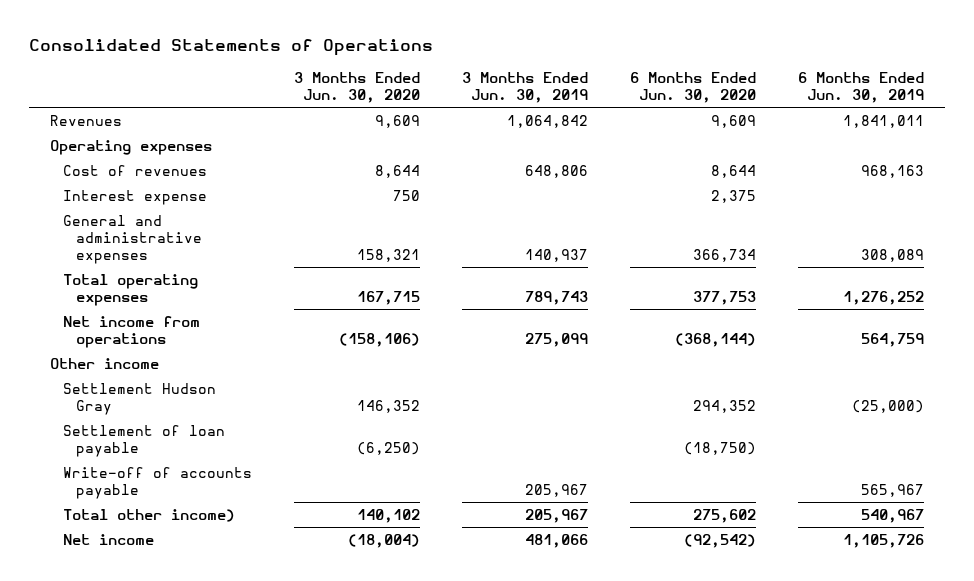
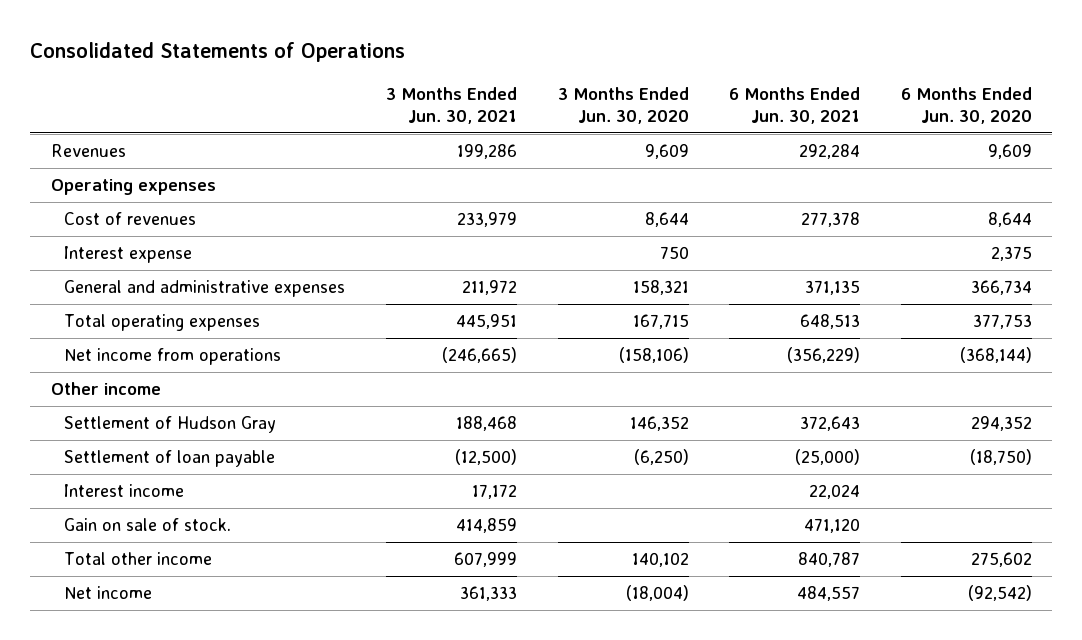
- | 3 Months Ended Jun. 30, 2020 | 3 Months Ended Jun. 30, 2019 | 6 Months Ended Jun. 30, 2020 | 6 Months Ended Jun. 30, 2019
+ | 3 Months Ended Jun. 30, 2021 | 3 Months Ended Jun. 30, 2020 | 6 Months Ended Jun. 30, 2021 | 6 Months Ended Jun. 30, 2020
- Settlement Hudson Gray | 146,352 | | 294,352 | (25,000)
+ Settlement of Hudson Gray | 188,468 | 146,352 | 372,643 | 294,352
- Write-off of accounts payable | | 205,967 | | 565,967
- Total other income) | 140,102 | 205,967 | 275,602 | 540,967
+ Interest income | 17,172 | | 22,024 |
+ Gain on sale of stock. | 414,859 | | 471,120 |
+ Total other income | 607,999 | 140,102 | 840,787 | 275,602

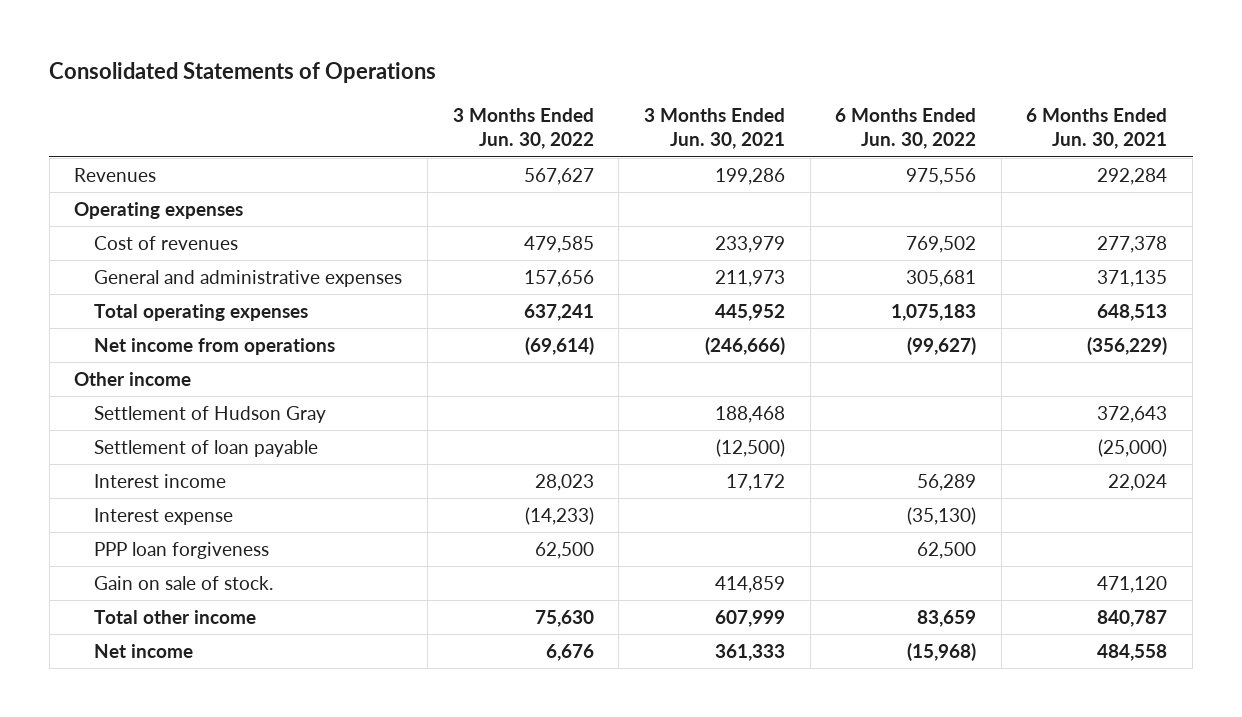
- | 3 Months Ended Jun. 30, 2021 | 3 Months Ended Jun. 30, 2020 | 6 Months Ended Jun. 30, 2021 | 6 Months Ended Jun. 30, 2020
+ | 3 Months Ended Jun. 30, 2022 | 3 Months Ended Jun. 30, 2021 | 6 Months Ended Jun. 30, 2022 | 6 Months Ended Jun. 30, 2021
- General and administrative expenses | 211,972 | 158,321 | 371,135 | 366,734
- Total operating expenses | 445,951 | 167,715 | 648,513 | 377,753
- Net income from operations | (246,665) | (158,106) | (356,229) | (368,144)
+ General and administrative expenses | 157,656 | 211,973 | 305,681 | 371,135
+ Total operating expenses | 637,241 | 445,952 | 1,075,183 | 648,513
+ Net income from operations | (69,614) | (246,666) | (99,627) | (356,229)
moved down: Interest expense | (14,233) | | (35,130) |
+ PPP loan forgiveness | 62,500 | | 62,500 |
- Net income | 361,333 | (18,004) | 484,557 | (92,542)
+ Net income | 6,676 | 361,333 | (15,968) | 484,558

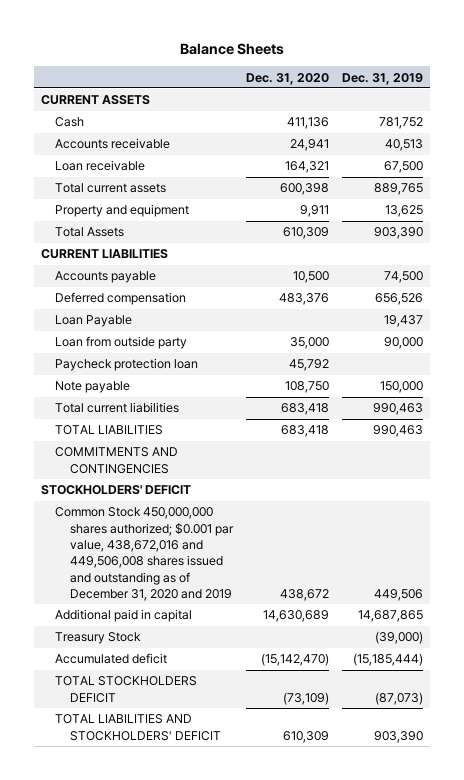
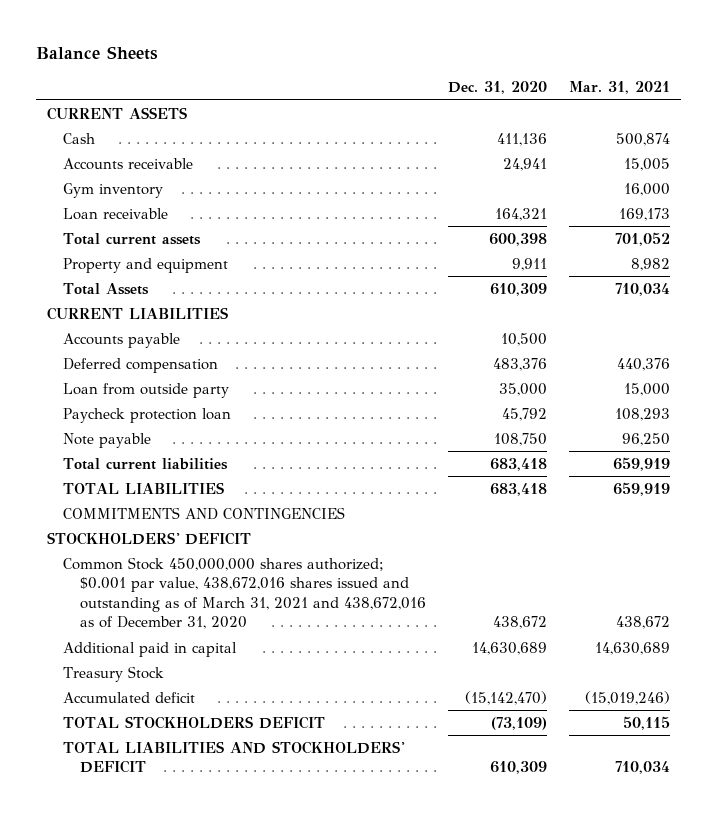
- | Dec. 31, 2020 | Dec. 31, 2019
+ | Dec. 31, 2020 | Mar. 31, 2021
+ Gym inventory | | 16,000
- Loan Payable | | 19,437
- Common Stock 450,000,000 shares authorized; $0.001 par value, 438,672,016 and 449,506,008 shares issued and outstanding as of December 31, 2020 and 2019 | 438,672 | 449,506
+ Common Stock 450,000,000 shares authorized; $0.001 par value, 438,672,016 shares issued and outstanding as of March 31, 2021 and 438,672,016 as of December 31, 2020 | 438,672 | 438,672

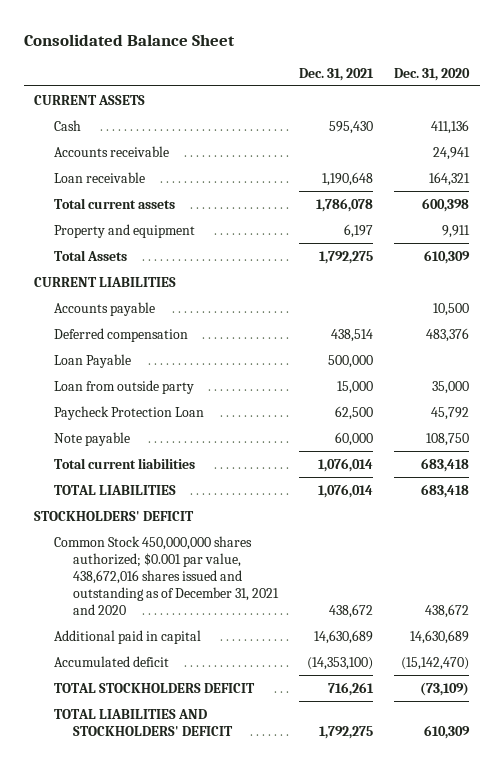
- Balance Sheets
+ Consolidated Balance Sheet
- | Dec. 31, 2020 | Mar. 31, 2021
+ | Dec. 31, 2021 | Dec. 31, 2020
- Gym inventory | | 16,000
+ Loan Payable | 500,000 |
- Paycheck protection loan | 45,792 | 108,293
+ Paycheck Protection Loan | 62,500 | 45,792
- COMMITMENTS AND CONTINGENCIES
- Common Stock 450,000,000 shares authorized; $0.001 par value, 438,672,016 shares issued and outstanding as of March 31, 2021 and 438,672,016 as of December 31, 2020 | 438,672 | 438,672
+ Common Stock 450,000,000 shares authorized; $0.001 par value, 438,672,016 shares issued and outstanding as of December 31, 2021 and 2020 | 438,672 | 438,672
- Treasury Stock

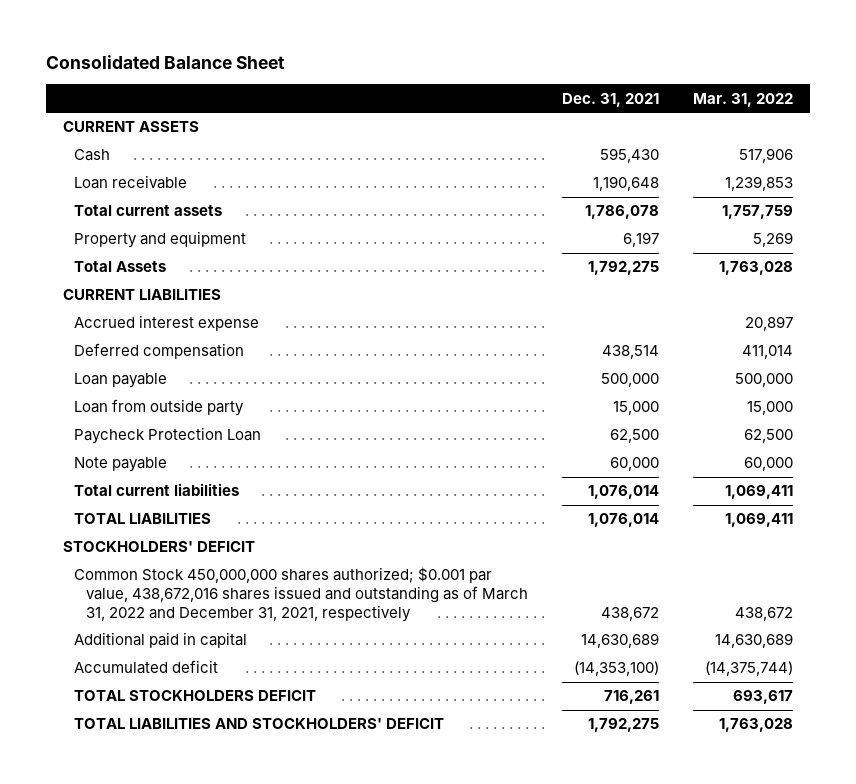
- | Dec. 31, 2021 | Dec. 31, 2020
+ | Dec. 31, 2021 | Mar. 31, 2022
- Accounts receivable | | 24,941
- Accounts payable | | 10,500
+ Accrued interest expense | | 20,897
- Loan Payable | 500,000 |
+ Loan payable | 500,000 | 500,000
- Common Stock 450,000,000 shares authorized; $0.001 par value, 438,672,016 shares issued and outstanding as of December 31, 2021 and 2020 | 438,672 | 438,672
+ Common Stock 450,000,000 shares authorized; $0.001 par value, 438,672,016 shares issued and outstanding as of March 31, 2022 and December 31, 2021, respectively | 438,672 | 438,672

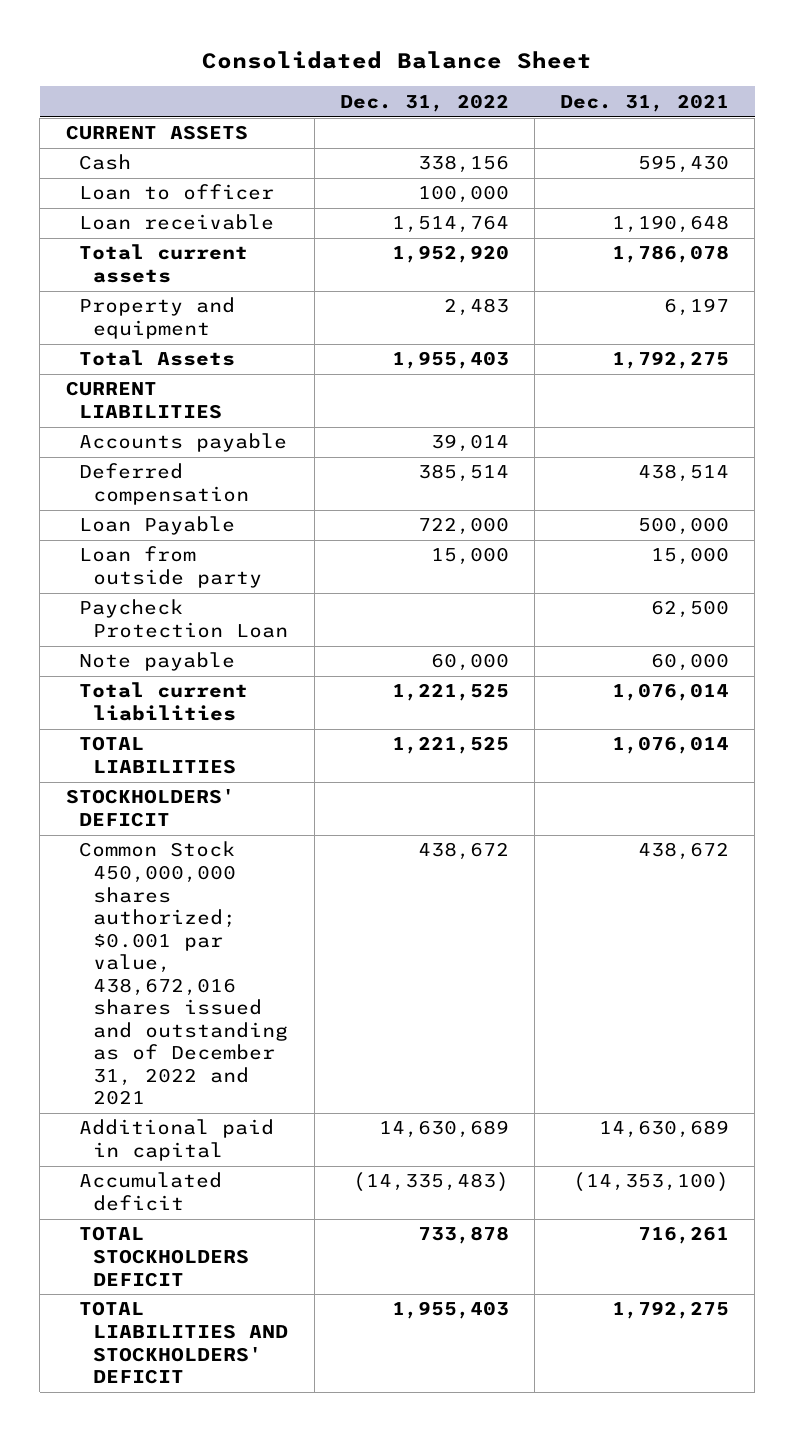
- | Dec. 31, 2021 | Mar. 31, 2022
+ | Dec. 31, 2022 | Dec. 31, 2021
+ Loan to officer | 100,000 |
- Accrued interest expense | | 20,897
+ Accounts payable | 39,014 |
- Loan payable | 500,000 | 500,000
+ Loan Payable | 722,000 | 500,000
- Common Stock 450,000,000 shares authorized; $0.001 par value, 438,672,016 shares issued and outstanding as of March 31, 2022 and December 31, 2021, respectively | 438,672 | 438,672
+ Common Stock 450,000,000 shares authorized; $0.001 par value, 438,672,016 shares issued and outstanding as of December 31, 2022 and 2021 | 438,672 | 438,672

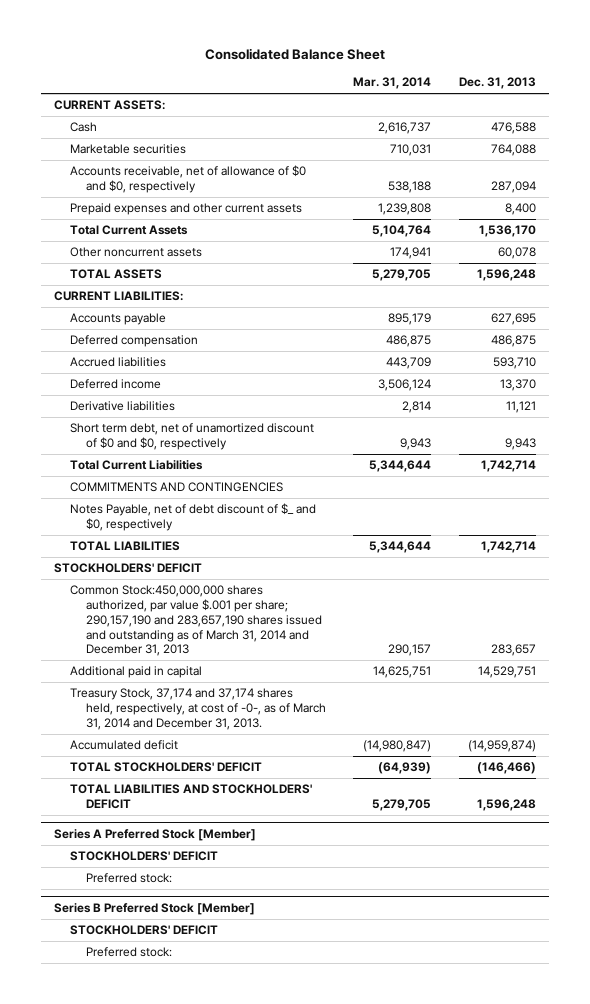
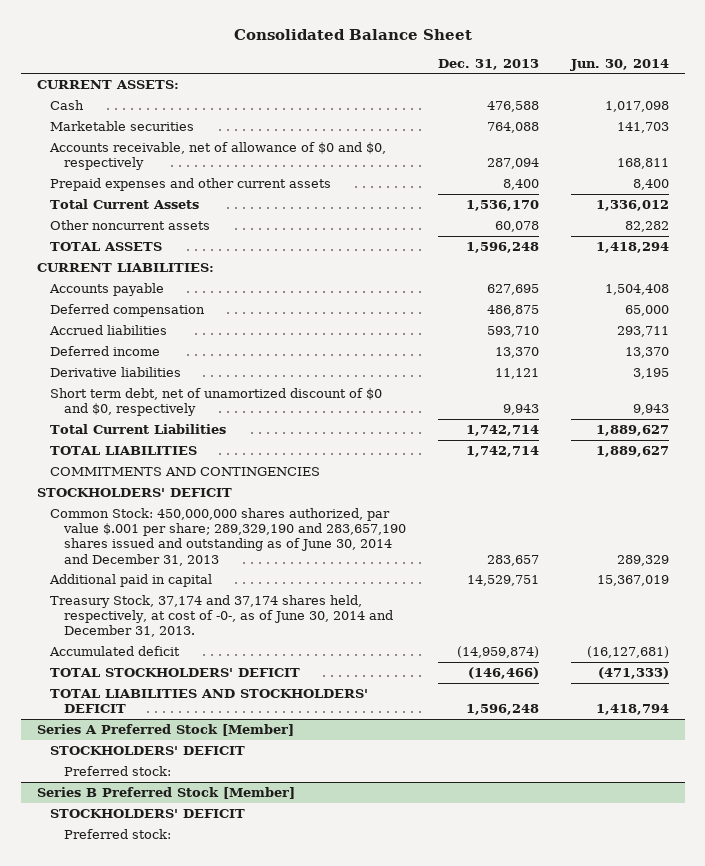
- | Mar. 31, 2014 | Dec. 31, 2013
+ | Dec. 31, 2013 | Jun. 30, 2014
- Notes Payable, net of debt discount of $_ and $0, respectively
moved down: COMMITMENTS AND CONTINGENCIES
- Common Stock:450,000,000 shares authorized, par value $.001 per share; 290,157,190 and 283,657,190 shares issued and outstanding as of March 31, 2014 and December 31, 2013 | 290,157 | 283,657
+ Common Stock: 450,000,000 shares authorized, par value $.001 per share; 289,329,190 and 283,657,190 shares issued and outstanding as of June 30, 2014 and December 31, 2013 | 283,657 | 289,329
- Treasury Stock, 37,174 and 37,174 shares held, respectively, at cost of -0-, as of March 31, 2014 and December 31, 2013.
+ Treasury Stock, 37,174 and 37,174 shares held, respectively, at cost of -0-, as of June 30, 2014 and December 31, 2013.

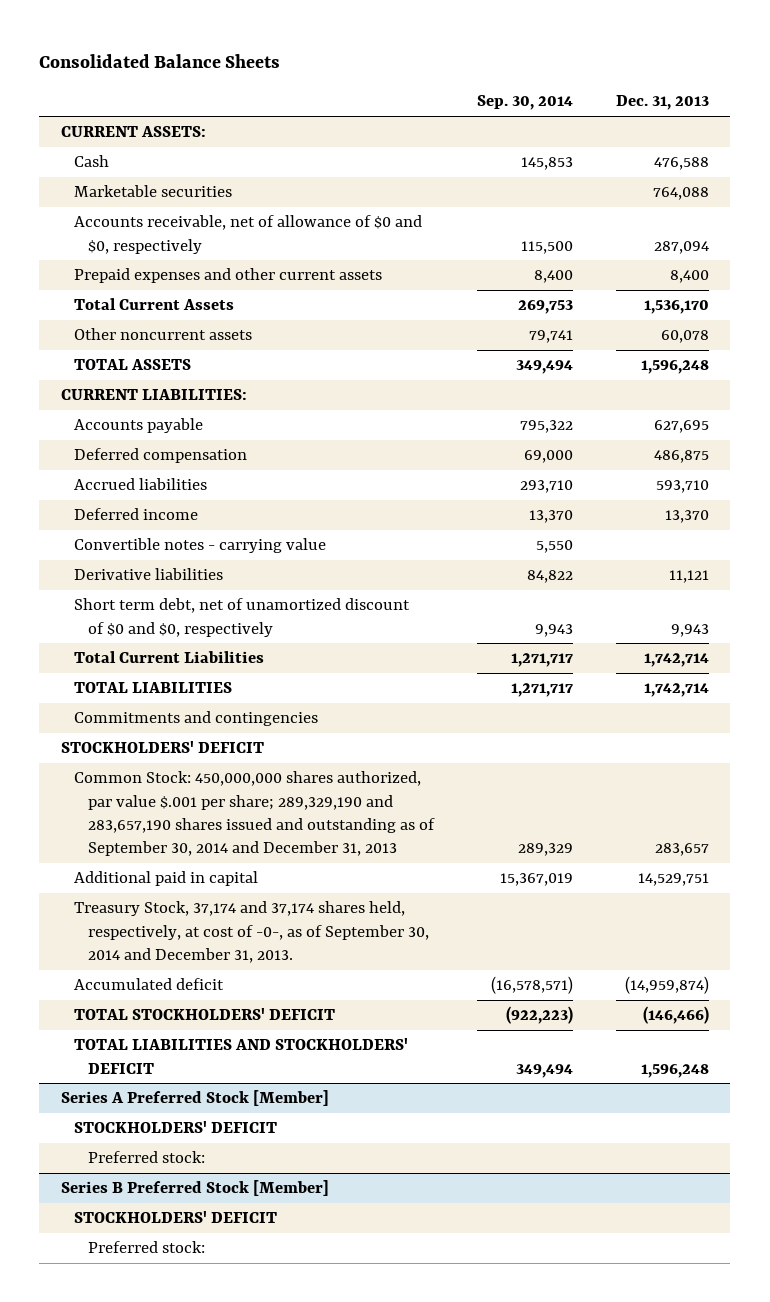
- Consolidated Balance Sheet
+ Consolidated Balance Sheets
- | Dec. 31, 2013 | Jun. 30, 2014
+ | Sep. 30, 2014 | Dec. 31, 2013
+ Convertible notes - carrying value | 5,550 |
- COMMITMENTS AND CONTINGENCIES
+ Commitments and contingencies
- Common Stock: 450,000,000 shares authorized, par value $.001 per share; 289,329,190 and 283,657,190 shares issued and outstanding as of June 30, 2014 and December 31, 2013 | 283,657 | 289,329
+ Common Stock: 450,000,000 shares authorized, par value $.001 per share; 289,329,190 and 283,657,190 shares issued and outstanding as of September 30, 2014 and December 31, 2013 | 289,329 | 283,657
- Treasury Stock, 37,174 and 37,174 shares held, respectively, at cost of -0-, as of June 30, 2014 and December 31, 2013.
+ Treasury Stock, 37,174 and 37,174 shares held, respectively, at cost of -0-, as of September 30, 2014 and December 31, 2013.

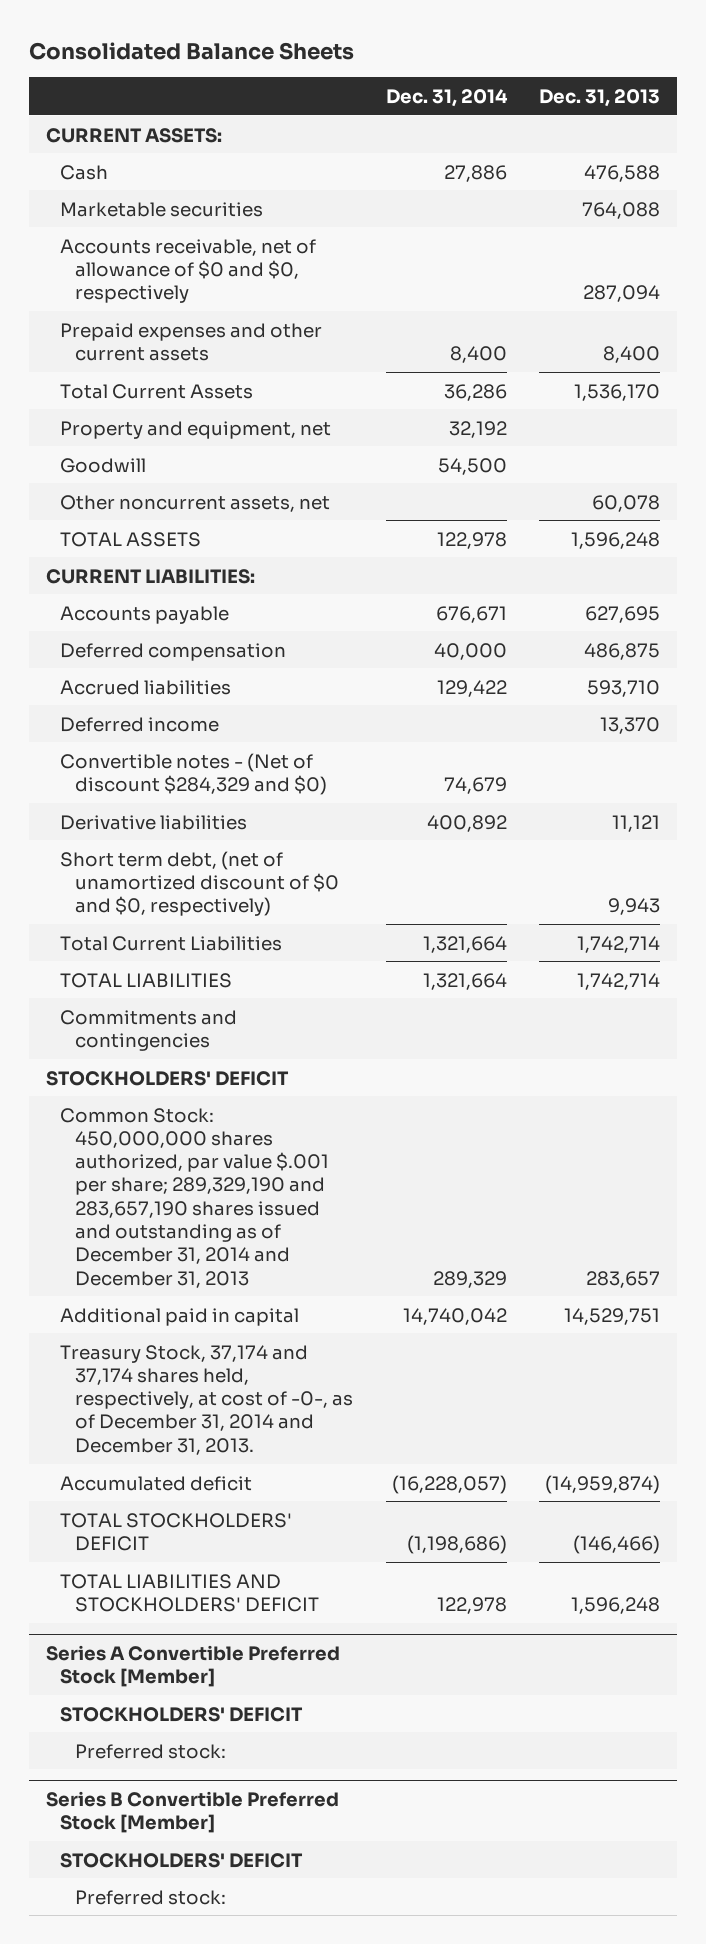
- | Sep. 30, 2014 | Dec. 31, 2013
+ | Dec. 31, 2014 | Dec. 31, 2013
- Other noncurrent assets | 79,741 | 60,078
+ Property and equipment, net | 32,192 |
+ Goodwill | 54,500 |
+ Other noncurrent assets, net | | 60,078
- Convertible notes - carrying value | 5,550 |
+ Convertible notes - (Net of discount $284,329 and $0) | 74,679 |
- Short term debt, net of unamortized discount of $0 and $0, respectively | 9,943 | 9,943
+ Short term debt, (net of unamortized discount of $0 and $0, respectively) | | 9,943
- Common Stock: 450,000,000 shares authorized, par value $.001 per share; 289,329,190 and 283,657,190 shares issued and outstanding as of September 30, 2014 and December 31, 2013 | 289,329 | 283,657
+ Common Stock: 450,000,000 shares authorized, par value $.001 per share; 289,329,190 and 283,657,190 shares issued and outstanding as of December 31, 2014 and December 31, 2013 | 289,329 | 283,657
- Treasury Stock, 37,174 and 37,174 shares held, respectively, at cost of -0-, as of September 30, 2014 and December 31, 2013.
+ Treasury Stock, 37,174 and 37,174 shares held, respectively, at cost of -0-, as of December 31, 2014 and December 31, 2013.
- Series A Preferred Stock [Member]
+ Series A Convertible Preferred Stock [Member]
- Series B Preferred Stock [Member]
+ Series B Convertible Preferred Stock [Member]

